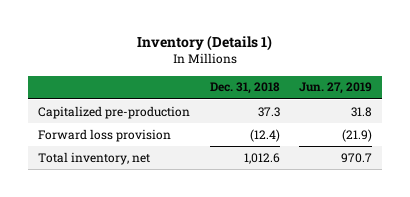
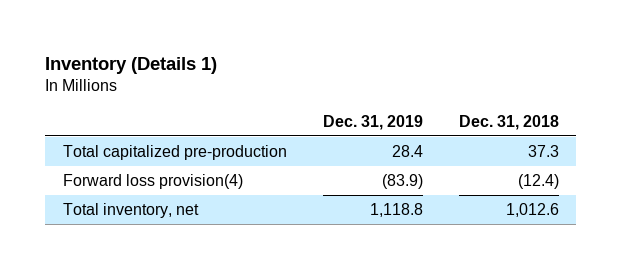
- | Dec. 31, 2018 | Jun. 27, 2019
+ | Dec. 31, 2019 | Dec. 31, 2018
- Capitalized pre-production | 37.3 | 31.8
- Forward loss provision | (12.4) | (21.9)
+ Total capitalized pre-production | 28.4 | 37.3
+ Forward loss provision(4) | (83.9) | (12.4)

